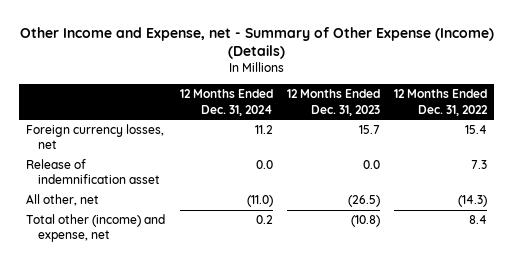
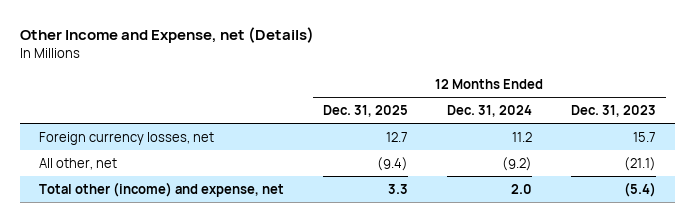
- Other Income and Expense, net - Summary of Other Expense (Income) (Details)
+ Other Income and Expense, net (Details)
- | 12 Months Ended Dec. 31, 2024 | 12 Months Ended Dec. 31, 2023 | 12 Months Ended Dec. 31, 2022
+ | 12 Months Ended Dec. 31, 2025 | 12 Months Ended Dec. 31, 2024 | 12 Months Ended Dec. 31, 2023
- Release of indemnification asset | 0.0 | 0.0 | 7.3
- All other, net | (11.0) | (26.5) | (14.3)
- Total other (income) and expense, net | 0.2 | (10.8) | 8.4
+ All other, net | (9.4) | (9.2) | (21.1)
+ Total other (income) and expense, net | 3.3 | 2.0 | (5.4)

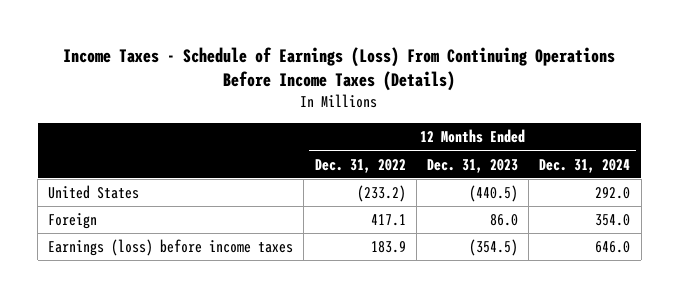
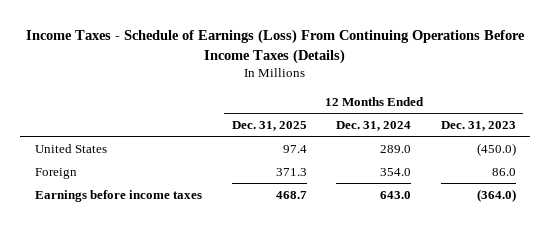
- | 12 Months Ended Dec. 31, 2022 | 12 Months Ended Dec. 31, 2023 | 12 Months Ended Dec. 31, 2024
+ | 12 Months Ended Dec. 31, 2025 | 12 Months Ended Dec. 31, 2024 | 12 Months Ended Dec. 31, 2023
- United States | (233.2) | (440.5) | 292.0
+ United States | 97.4 | 289.0 | (450.0)
- Earnings (loss) before income taxes | 183.9 | (354.5) | 646.0
+ Earnings before income taxes | 468.7 | 643.0 | (364.0)

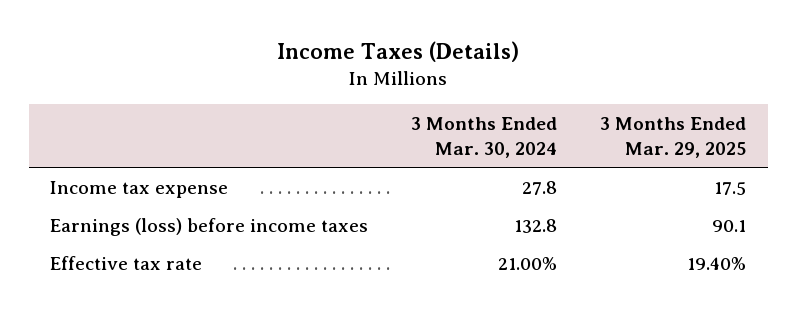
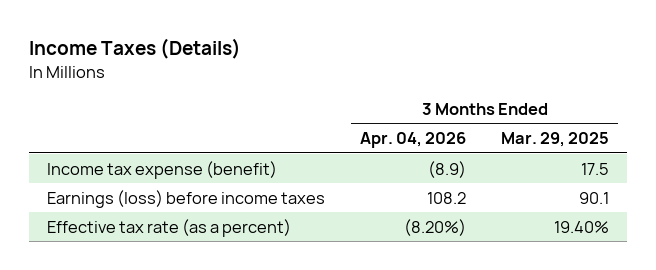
- | 3 Months Ended Mar. 30, 2024 | 3 Months Ended Mar. 29, 2025
+ | 3 Months Ended Apr. 04, 2026 | 3 Months Ended Mar. 29, 2025
- Income tax expense | 27.8 | 17.5
+ Income tax expense (benefit) | (8.9) | 17.5
- Effective tax rate | 21.00% | 19.40%
+ Effective tax rate (as a percent) | (8.20%) | 19.40%

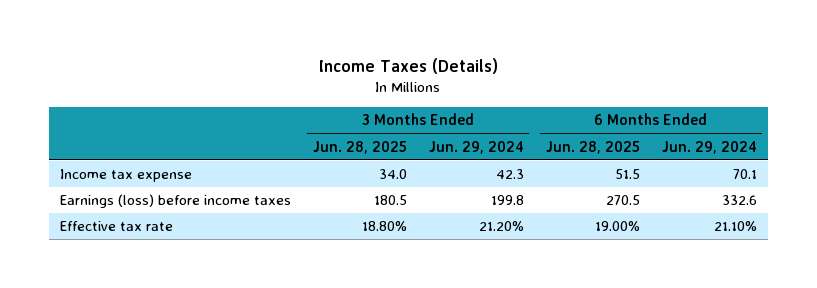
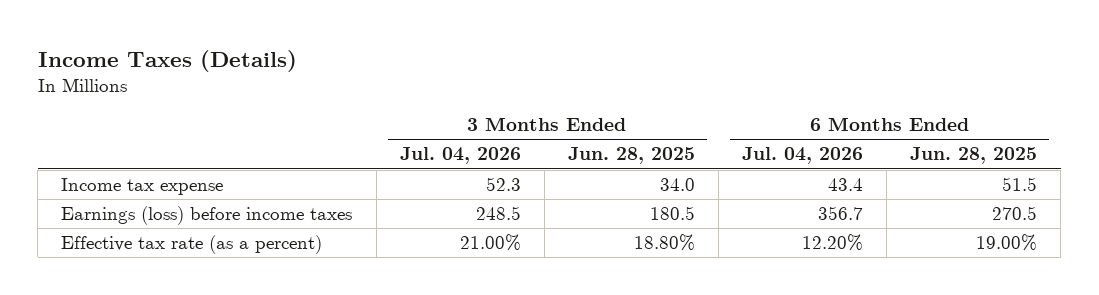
- | 3 Months Ended Jun. 28, 2025 | 3 Months Ended Jun. 29, 2024 | 6 Months Ended Jun. 28, 2025 | 6 Months Ended Jun. 29, 2024
+ | 3 Months Ended Jul. 04, 2026 | 3 Months Ended Jun. 28, 2025 | 6 Months Ended Jul. 04, 2026 | 6 Months Ended Jun. 28, 2025
- Effective tax rate | 18.80% | 21.20% | 19.00% | 21.10%
+ Effective tax rate (as a percent) | 21.00% | 18.80% | 12.20% | 19.00%

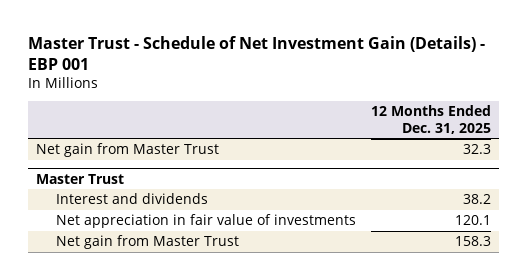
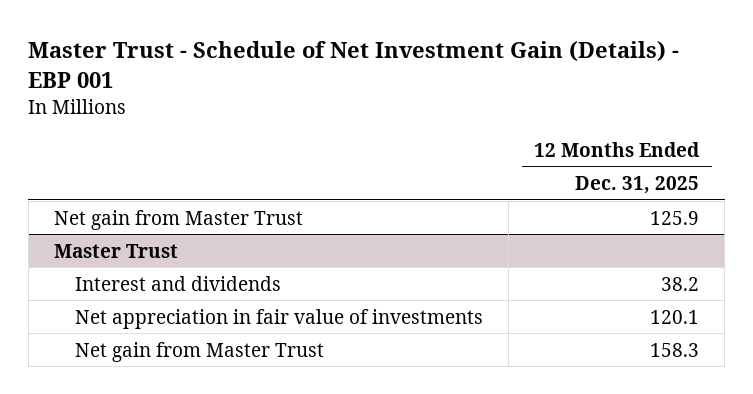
- Net gain from Master Trust | 32.3
+ Net gain from Master Trust | 125.9

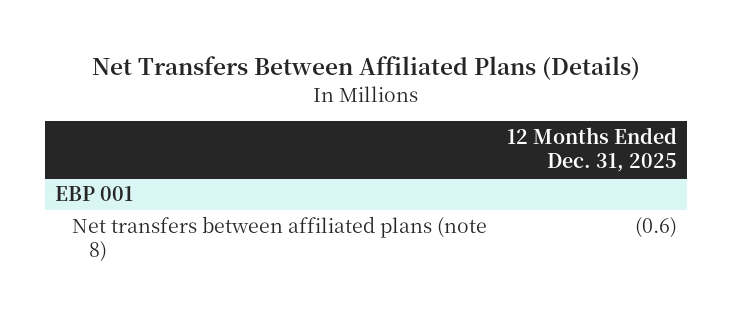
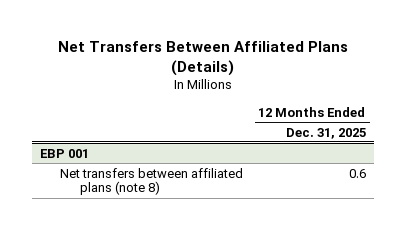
@ EBP 001
- Net transfers between affiliated plans (note 8) | (0.6)
+ Net transfers between affiliated plans (note 8) | 0.6

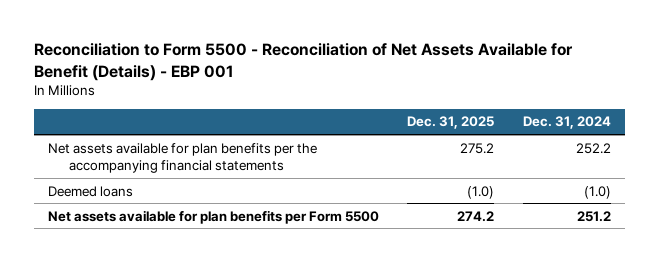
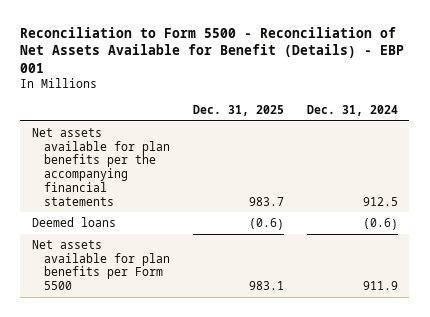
- Net assets available for plan benefits per the accompanying financial statements | 275.2 | 252.2
- Deemed loans | (1.0) | (1.0)
- Net assets available for plan benefits per Form 5500 | 274.2 | 251.2
+ Net assets available for plan benefits per the accompanying financial statements | 983.7 | 912.5
+ Deemed loans | (0.6) | (0.6)
+ Net assets available for plan benefits per Form 5500 | 983.1 | 911.9

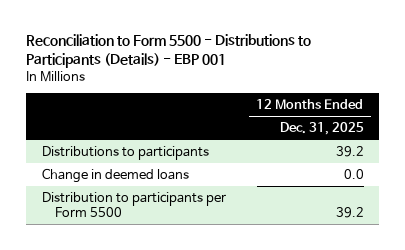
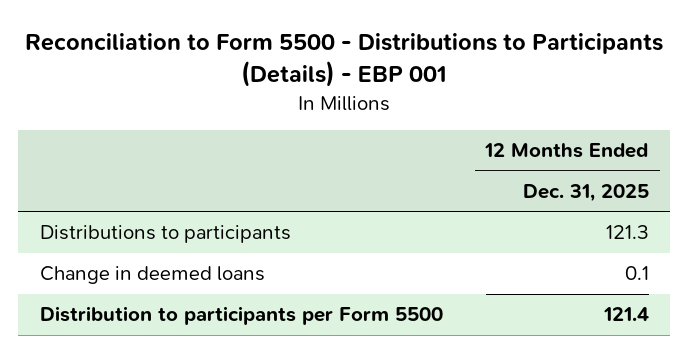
- Distributions to participants | 39.2
- Change in deemed loans | 0.0
- Distribution to participants per Form 5500 | 39.2
+ Distributions to participants | 121.3
+ Change in deemed loans | 0.1
+ Distribution to participants per Form 5500 | 121.4

